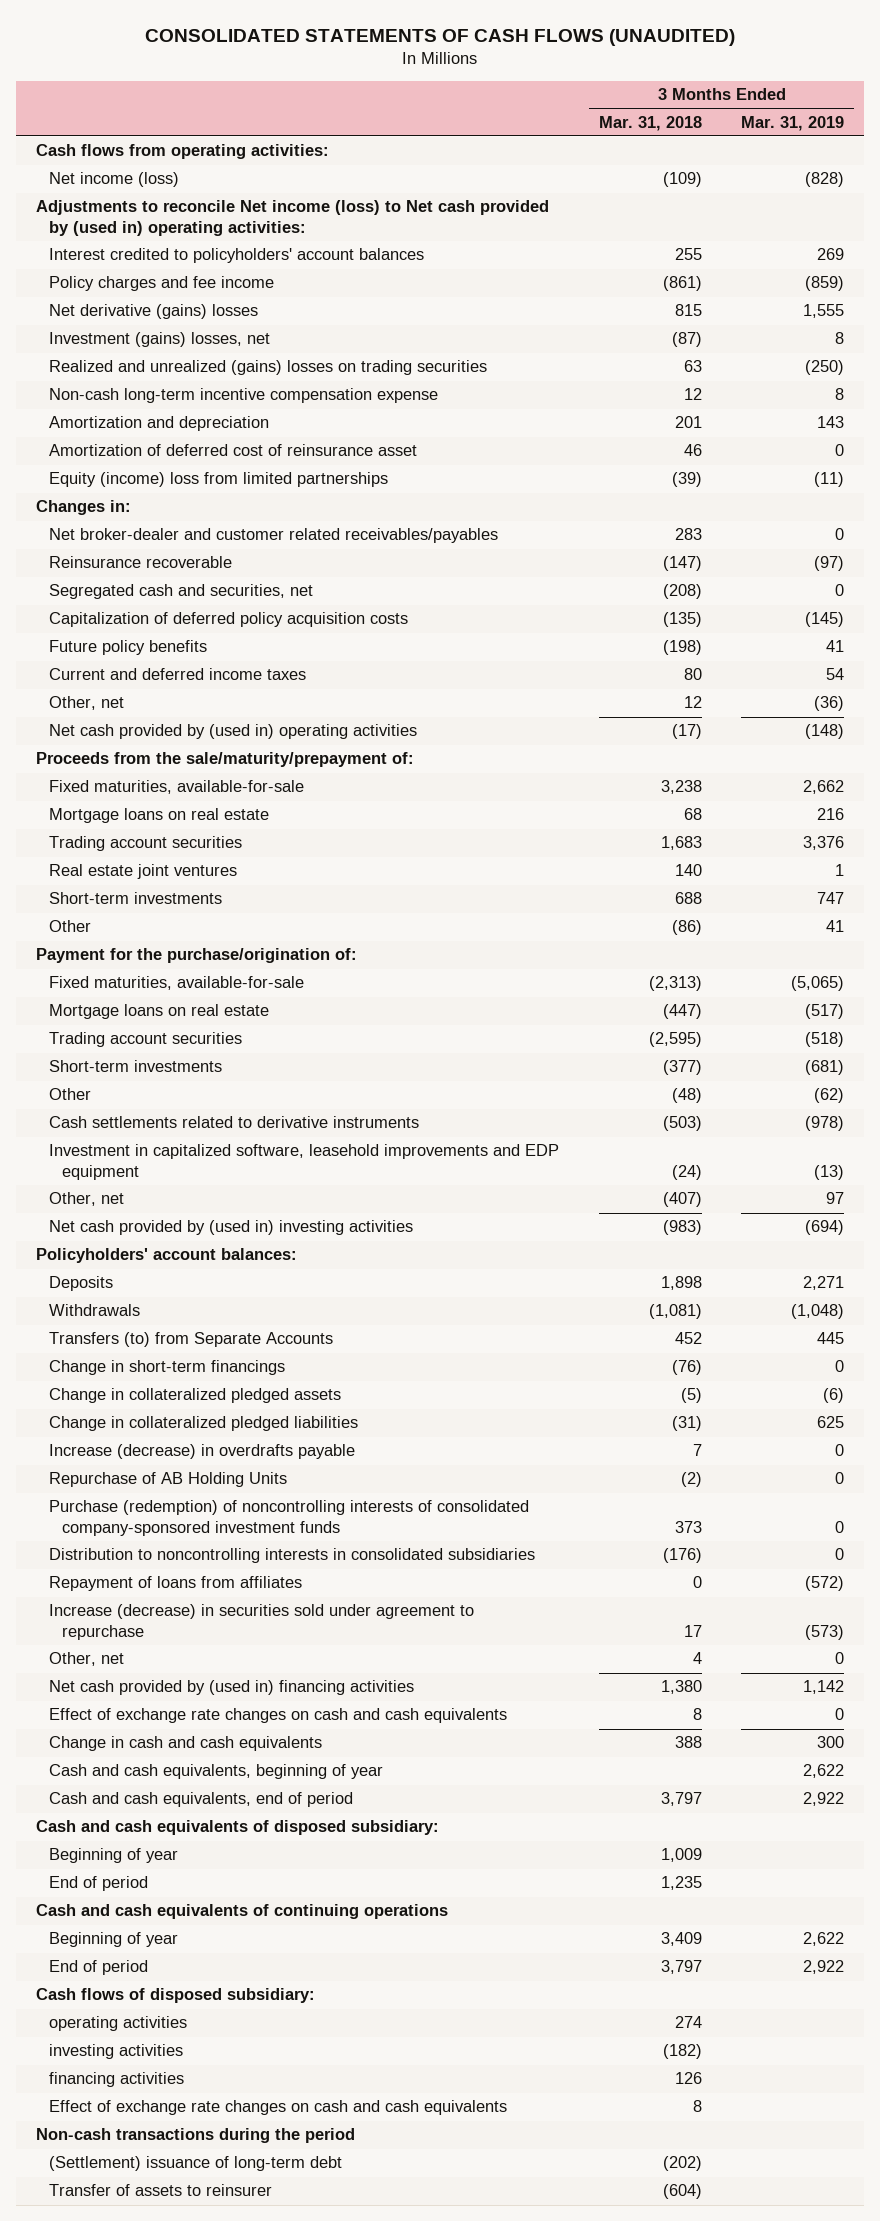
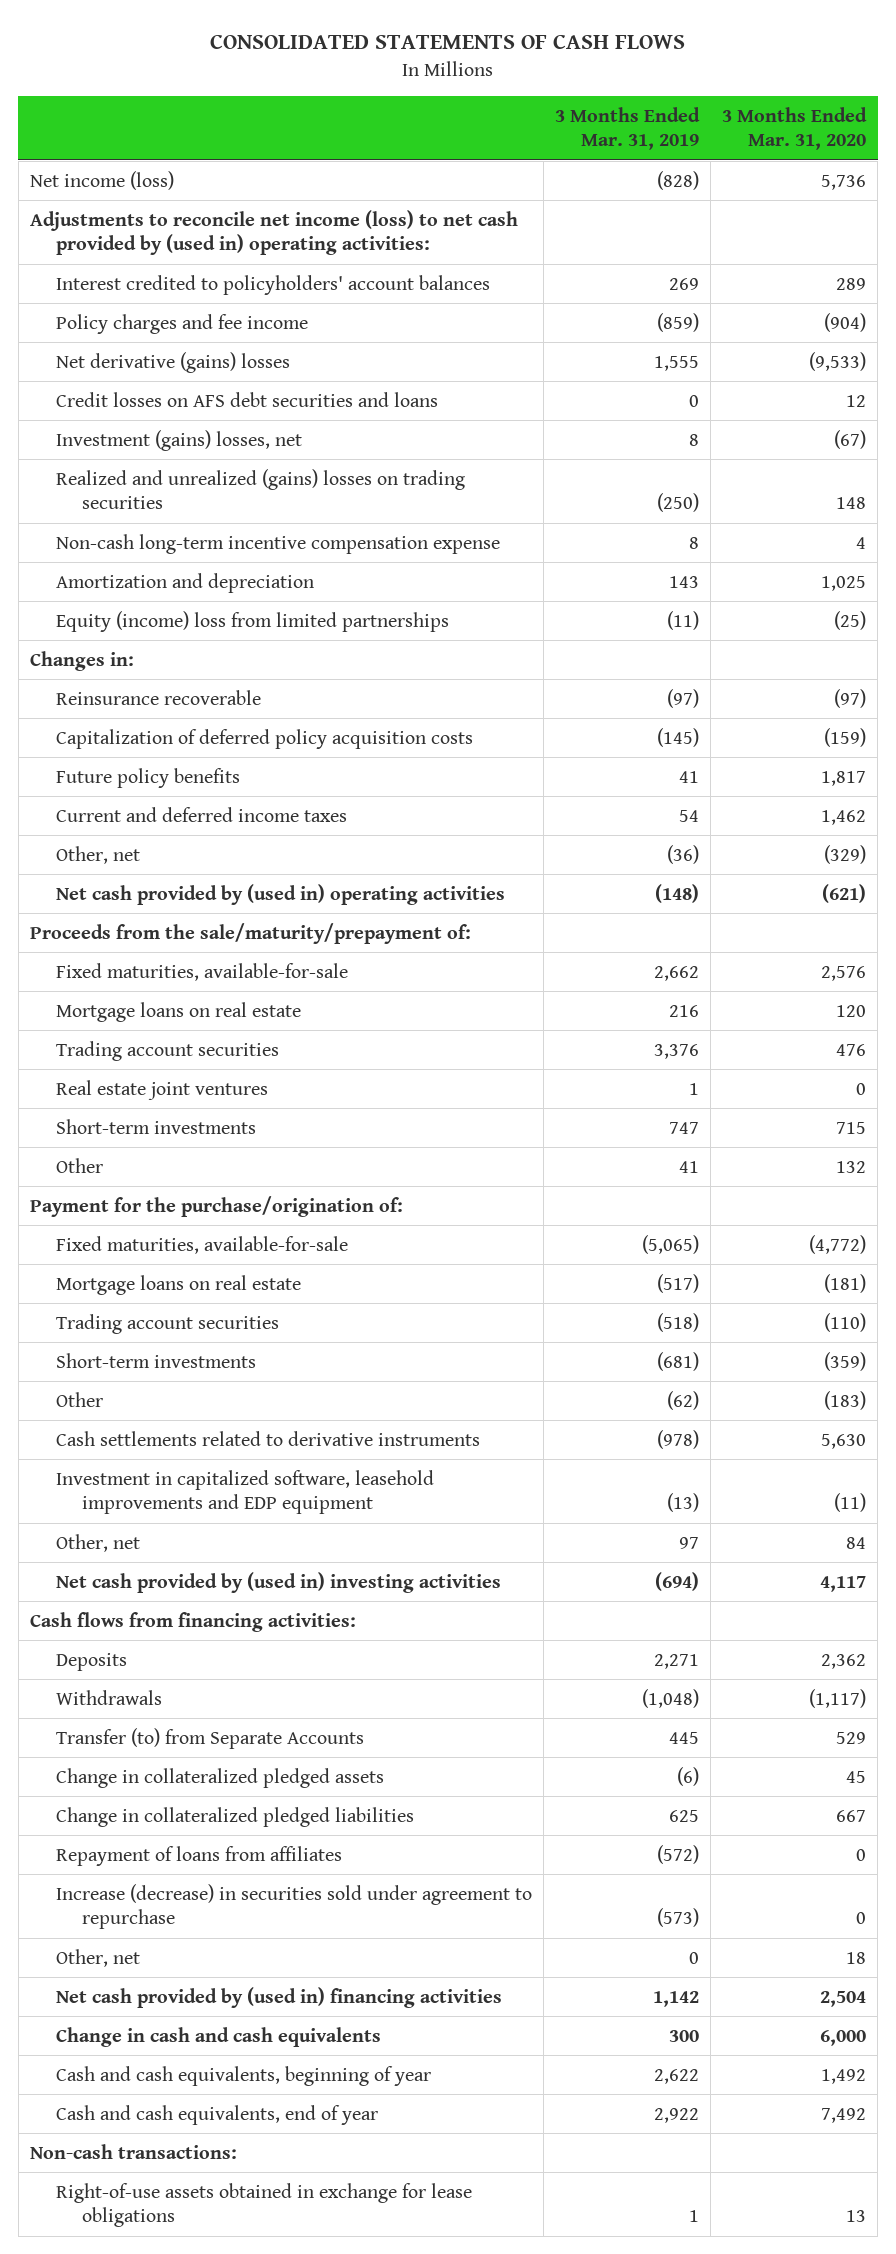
- CONSOLIDATED STATEMENTS OF CASH FLOWS (UNAUDITED)
+ CONSOLIDATED STATEMENTS OF CASH FLOWS
- | 3 Months Ended Mar. 31, 2018 | 3 Months Ended Mar. 31, 2019
+ | 3 Months Ended Mar. 31, 2019 | 3 Months Ended Mar. 31, 2020
- Cash flows from operating activities:
- Adjustments to reconcile Net income (loss) to Net cash provided by (used in) operating activities:
+ Adjustments to reconcile net income (loss) to net cash provided by (used in) operating activities:
+ Credit losses on AFS debt securities and loans | 0 | 12
- Amortization of deferred cost of reinsurance asset | 46 | 0
- Net broker-dealer and customer related receivables/payables | 283 | 0
- Segregated cash and securities, net | (208) | 0
- Policyholders' account balances:
+ Cash flows from financing activities:
- Transfers (to) from Separate Accounts | 452 | 445
- Change in short-term financings | (76) | 0
+ Transfer (to) from Separate Accounts | 445 | 529
- Increase (decrease) in overdrafts payable | 7 | 0
- Repurchase of AB Holding Units | (2) | 0
- Purchase (redemption) of noncontrolling interests of consolidated company-sponsored investment funds | 373 | 0
- Distribution to noncontrolling interests in consolidated subsidiaries | (176) | 0
- Effect of exchange rate changes on cash and cash equivalents | 8 | 0
- Cash and cash equivalents, end of period | 3,797 | 2,922
- Cash and cash equivalents of disposed subsidiary:
- Beginning of year | 1,009 |
- End of period | 1,235 |
- Cash and cash equivalents of continuing operations
- Beginning of year | 3,409 | 2,622
- End of period | 3,797 | 2,922
- Cash flows of disposed subsidiary:
- operating activities | 274 |
- investing activities | (182) |
- financing activities | 126 |
- Effect of exchange rate changes on cash and cash equivalents | 8 |
- Non-cash transactions during the period
- (Settlement) issuance of long-term debt | (202) |
- Transfer of assets to reinsurer | (604) |
+ Cash and cash equivalents, end of year | 2,922 | 7,492
+ Non-cash transactions:
+ Right-of-use assets obtained in exchange for lease obligations | 1 | 13

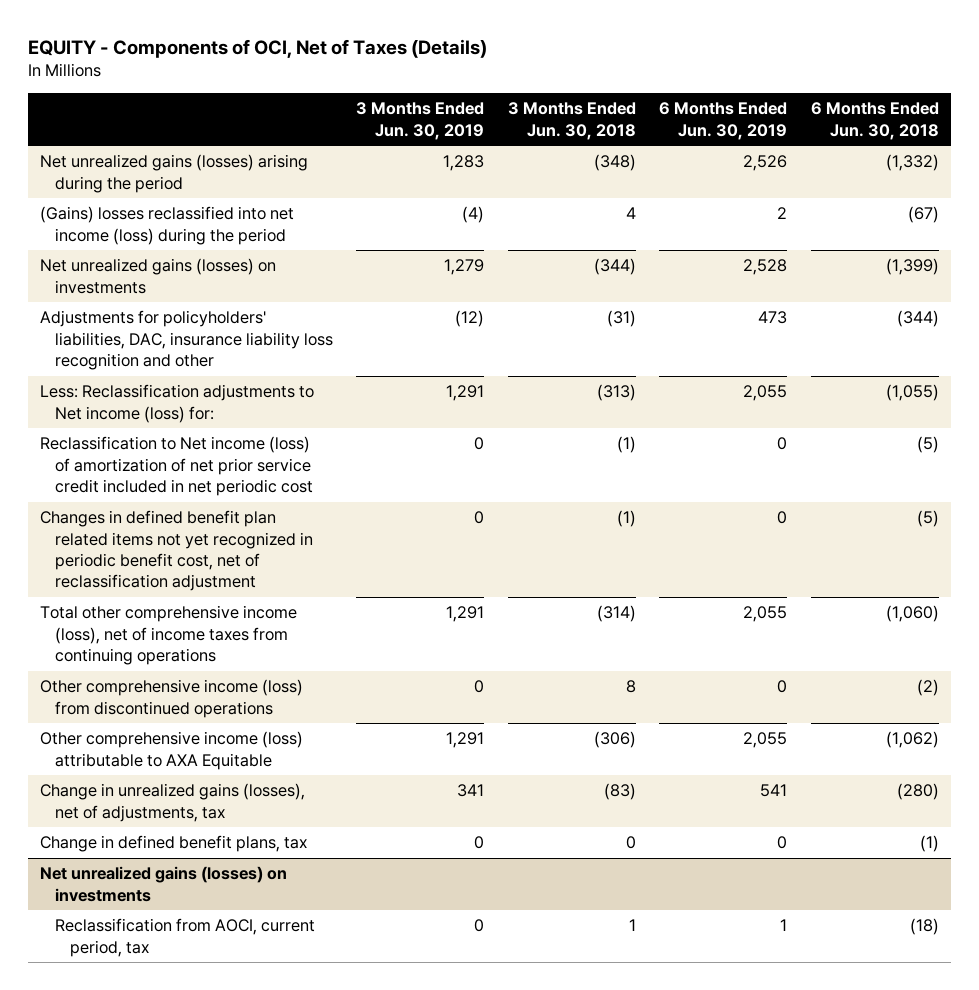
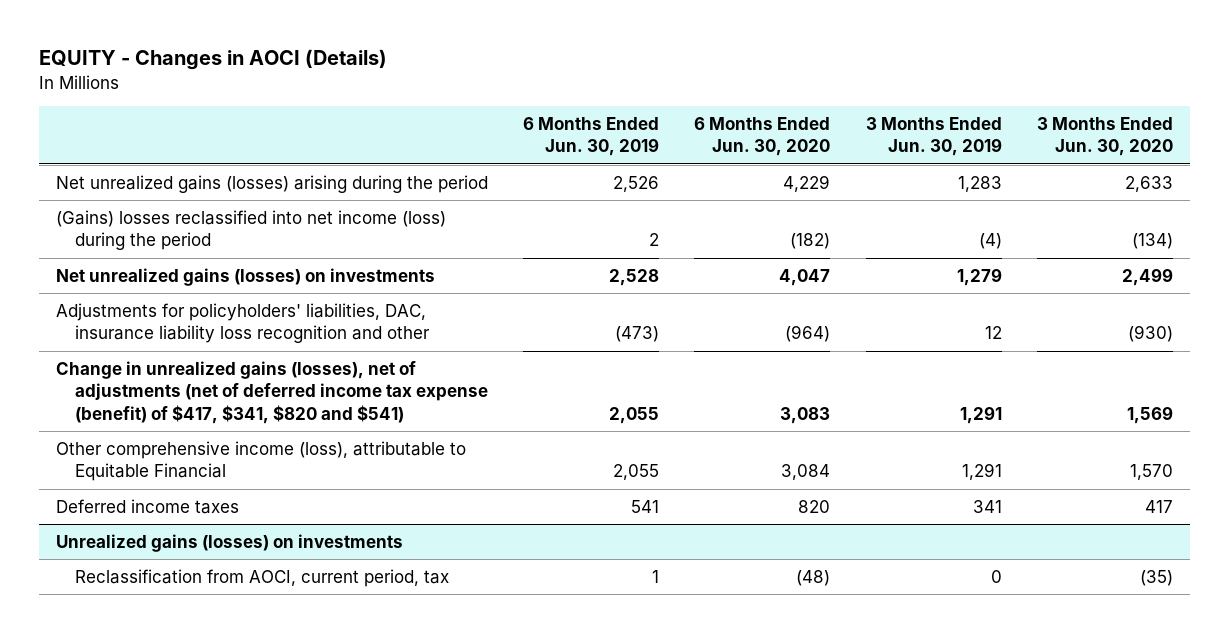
- EQUITY - Components of OCI, Net of Taxes (Details)
+ EQUITY - Changes in AOCI (Details)
- | 3 Months Ended Jun. 30, 2019 | 3 Months Ended Jun. 30, 2018 | 6 Months Ended Jun. 30, 2019 | 6 Months Ended Jun. 30, 2018
+ | 6 Months Ended Jun. 30, 2019 | 6 Months Ended Jun. 30, 2020 | 3 Months Ended Jun. 30, 2019 | 3 Months Ended Jun. 30, 2020
- Adjustments for policyholders' liabilities, DAC, insurance liability loss recognition and other | (12) | (31) | 473 | (344)
- Less: Reclassification adjustments to Net income (loss) for: | 1,291 | (313) | 2,055 | (1,055)
- Reclassification to Net income (loss) of amortization of net prior service credit included in net periodic cost | 0 | (1) | 0 | (5)
- Changes in defined benefit plan related items not yet recognized in periodic benefit cost, net of reclassification adjustment | 0 | (1) | 0 | (5)
- Total other comprehensive income (loss), net of income taxes from continuing operations | 1,291 | (314) | 2,055 | (1,060)
- Other comprehensive income (loss) from discontinued operations | 0 | 8 | 0 | (2)
- Other comprehensive income (loss) attributable to AXA Equitable | 1,291 | (306) | 2,055 | (1,062)
- Change in unrealized gains (losses), net of adjustments, tax | 341 | (83) | 541 | (280)
- Change in defined benefit plans, tax | 0 | 0 | 0 | (1)
- Net unrealized gains (losses) on investments
+ Adjustments for policyholders' liabilities, DAC, insurance liability loss recognition and other | (473) | (964) | 12 | (930)
+ Change in unrealized gains (losses), net of adjustments (net of deferred income tax expense (benefit) of $417, $341, $820 and $541) | 2,055 | 3,083 | 1,291 | 1,569
+ Other comprehensive income (loss), attributable to Equitable Financial | 2,055 | 3,084 | 1,291 | 1,570
+ Deferred income taxes | 541 | 820 | 341 | 417
+ Unrealized gains (losses) on investments

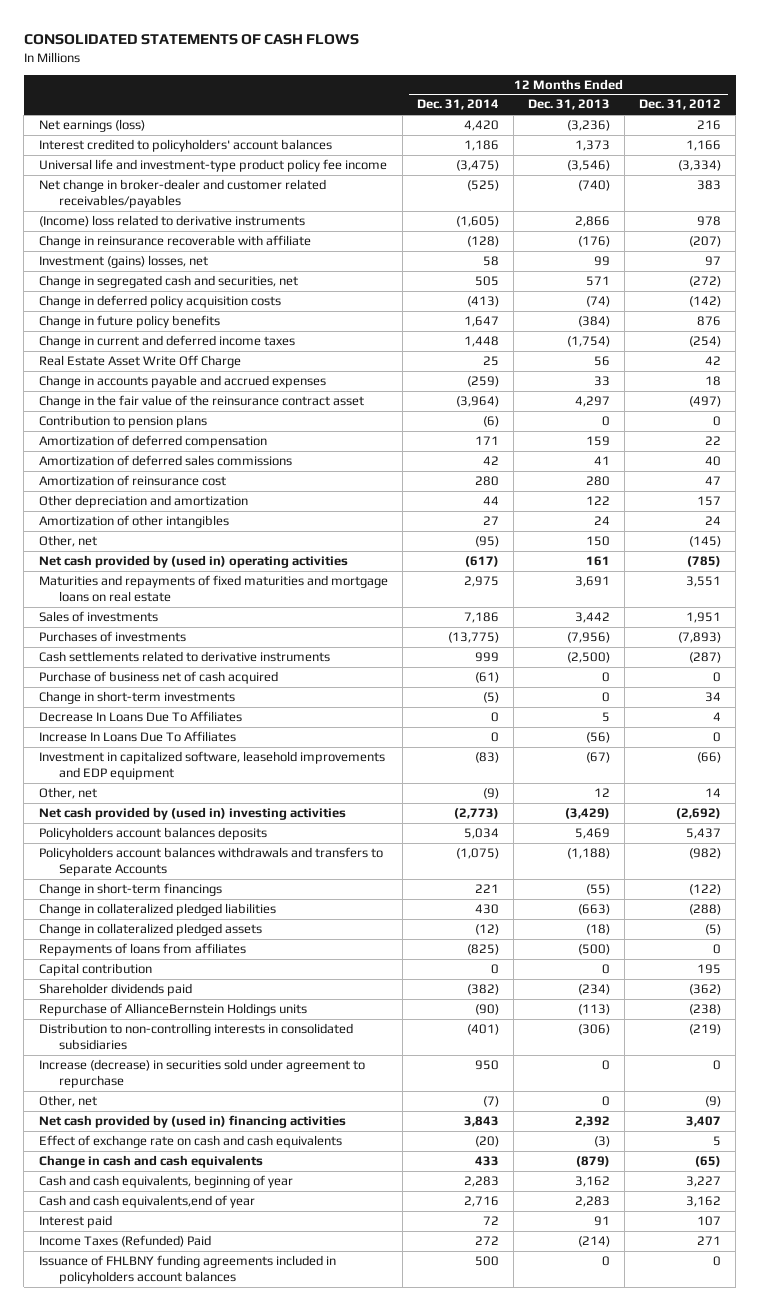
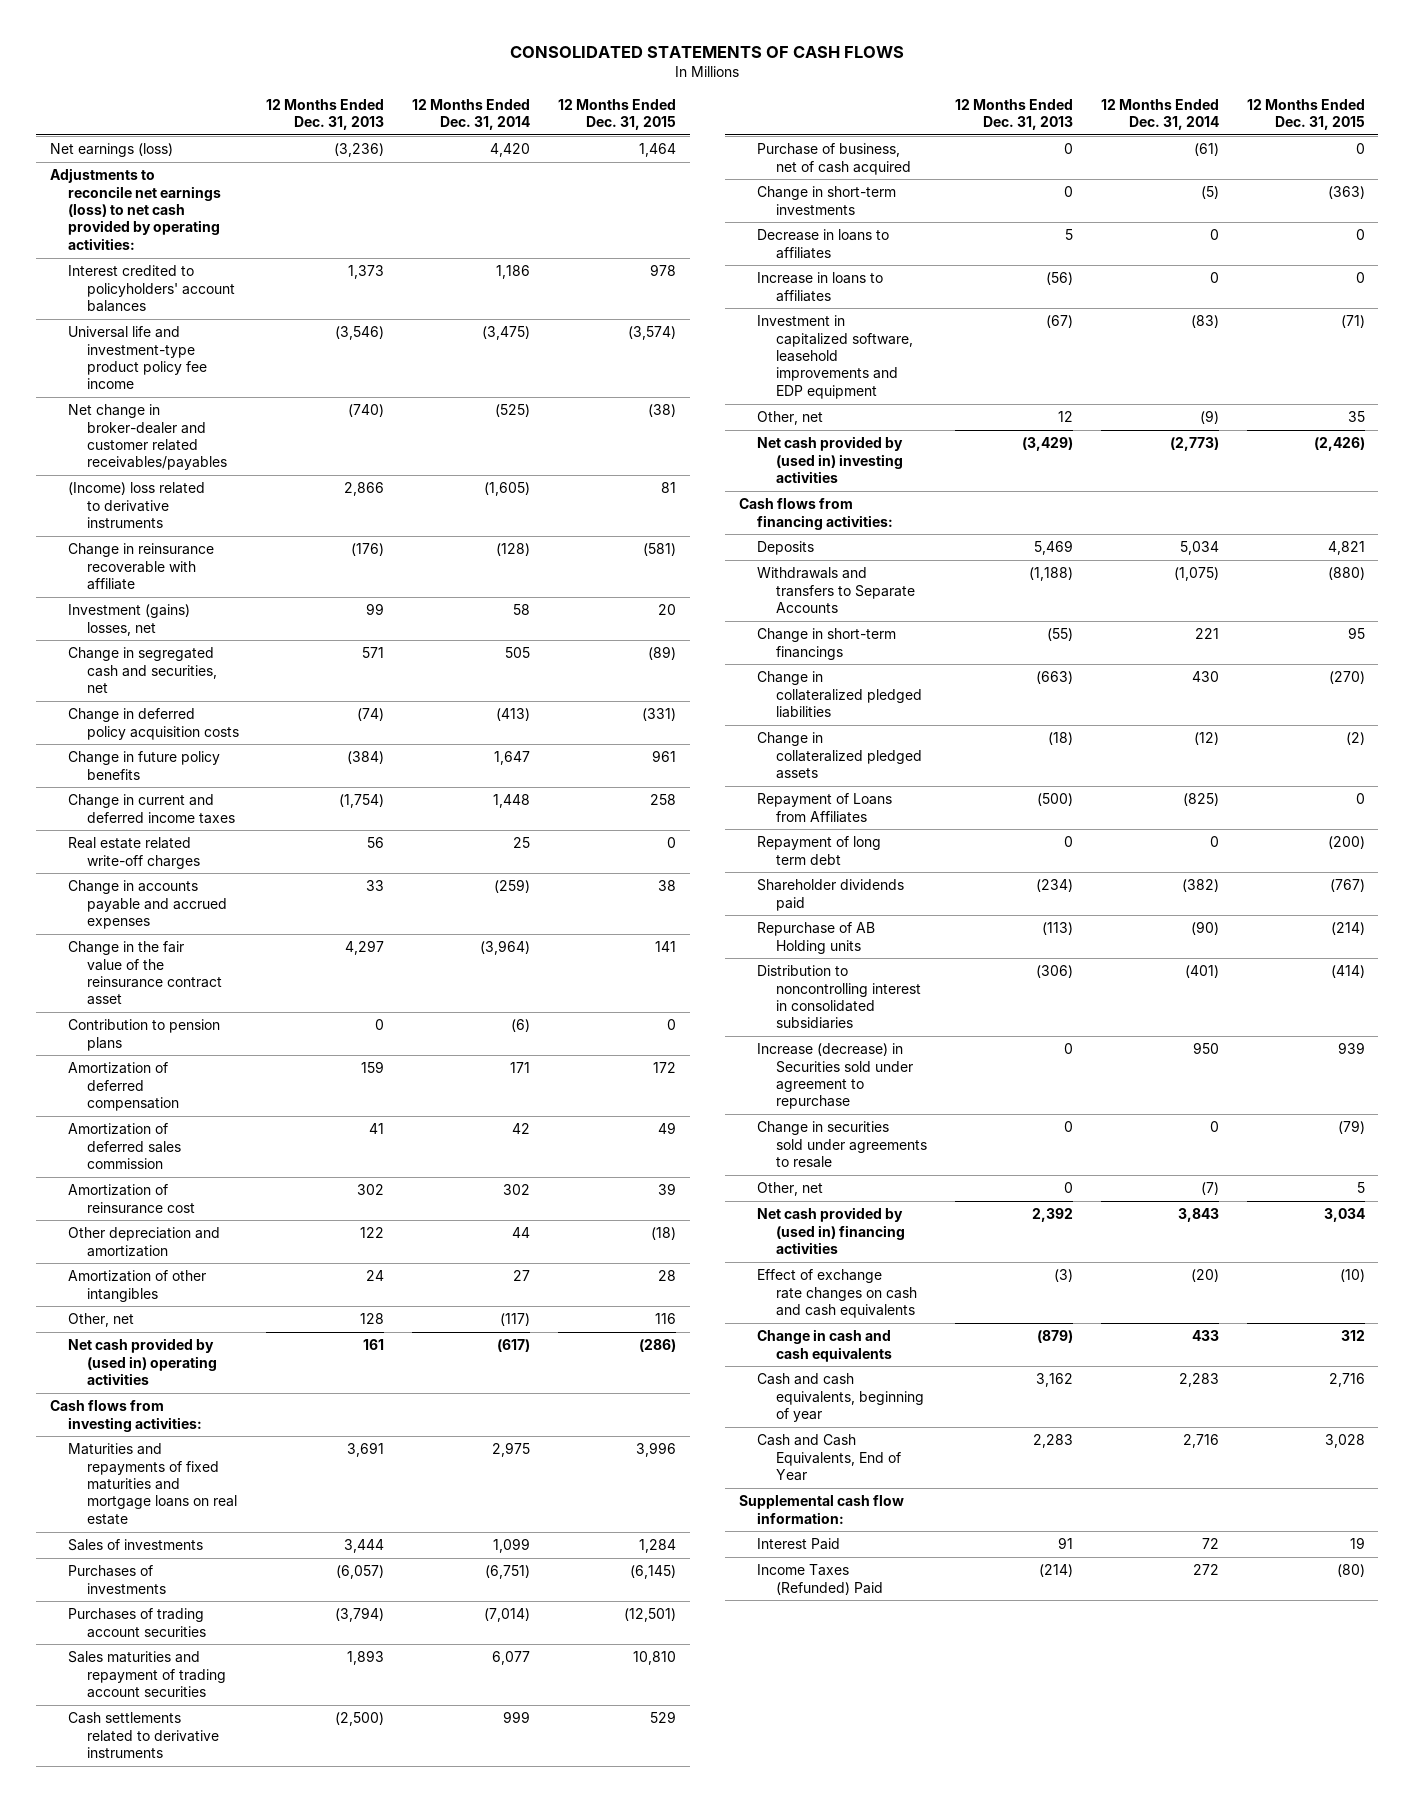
- | 12 Months Ended Dec. 31, 2014 | 12 Months Ended Dec. 31, 2013 | 12 Months Ended Dec. 31, 2012
+ | 12 Months Ended Dec. 31, 2013 | 12 Months Ended Dec. 31, 2014 | 12 Months Ended Dec. 31, 2015
+ Adjustments to reconcile net earnings (loss) to net cash provided by operating activities:
- Real Estate Asset Write Off Charge | 25 | 56 | 42
+ Real estate related write-off charges | 56 | 25 | 0
- Amortization of deferred sales commissions | 42 | 41 | 40
- Amortization of reinsurance cost | 280 | 280 | 47
+ Amortization of deferred sales commission | 41 | 42 | 49
+ Amortization of reinsurance cost | 302 | 302 | 39
- Other, net | (95) | 150 | (145)
+ Other, net | 128 | (117) | 116
+ Cash flows from investing activities:
- Sales of investments | 7,186 | 3,442 | 1,951
- Purchases of investments | (13,775) | (7,956) | (7,893)
+ Sales of investments | 3,444 | 1,099 | 1,284
+ Purchases of investments | (6,057) | (6,751) | (6,145)
+ Purchases of trading account securities | (3,794) | (7,014) | (12,501)
+ Sales maturities and repayment of trading account securities | 1,893 | 6,077 | 10,810
- Purchase of business net of cash acquired | (61) | 0 | 0
+ Purchase of business, net of cash acquired | 0 | (61) | 0
- Decrease In Loans Due To Affiliates | 0 | 5 | 4
- Increase In Loans Due To Affiliates | 0 | (56) | 0
+ Decrease in loans to affiliates | 5 | 0 | 0
+ Increase in loans to affiliates | (56) | 0 | 0
- Policyholders account balances deposits | 5,034 | 5,469 | 5,437
- Policyholders account balances withdrawals and transfers to Separate Accounts | (1,075) | (1,188) | (982)
+ Cash flows from financing activities:
+ Deposits | 5,469 | 5,034 | 4,821
+ Withdrawals and transfers to Separate Accounts | (1,188) | (1,075) | (880)
- Repayments of loans from affiliates | (825) | (500) | 0
- Capital contribution | 0 | 0 | 195
+ Repayment of Loans from Affiliates | (500) | (825) | 0
+ Repayment of long term debt | 0 | 0 | (200)
- Repurchase of AllianceBernstein Holdings units | (90) | (113) | (238)
- Distribution to non-controlling interests in consolidated subsidiaries | (401) | (306) | (219)
- Increase (decrease) in securities sold under agreement to repurchase | 950 | 0 | 0
+ Repurchase of AB Holding units | (113) | (90) | (214)
+ Distribution to noncontrolling interest in consolidated subsidiaries | (306) | (401) | (414)
+ Increase (decrease) in Securities sold under agreement to repurchase | 0 | 950 | 939
+ Change in securities sold under agreements to resale | 0 | 0 | (79)
- Effect of exchange rate on cash and cash equivalents | (20) | (3) | 5
+ Effect of exchange rate changes on cash and cash equivalents | (3) | (20) | (10)
- Cash and cash equivalents,end of year | 2,716 | 2,283 | 3,162
- Interest paid | 72 | 91 | 107
+ Cash and Cash Equivalents, End of Year | 2,283 | 2,716 | 3,028
+ Supplemental cash flow information:
+ Interest Paid | 91 | 72 | 19
- Issuance of FHLBNY funding agreements included in policyholders account balances | 500 | 0 | 0

